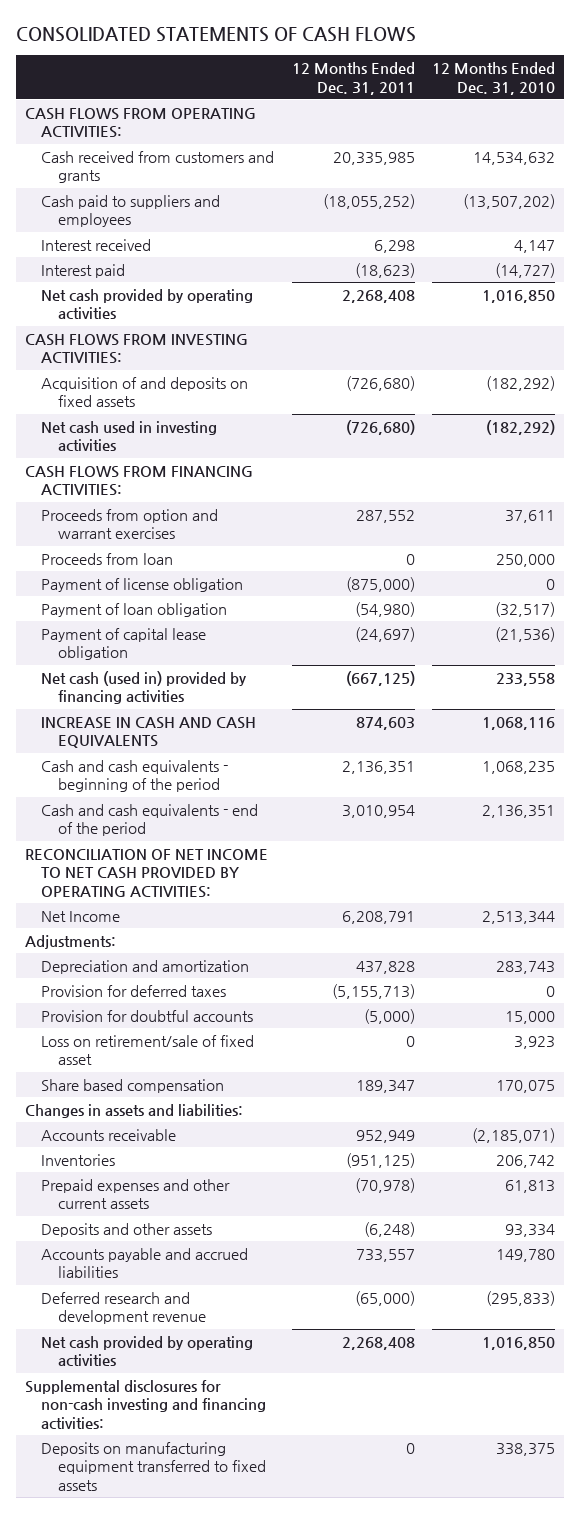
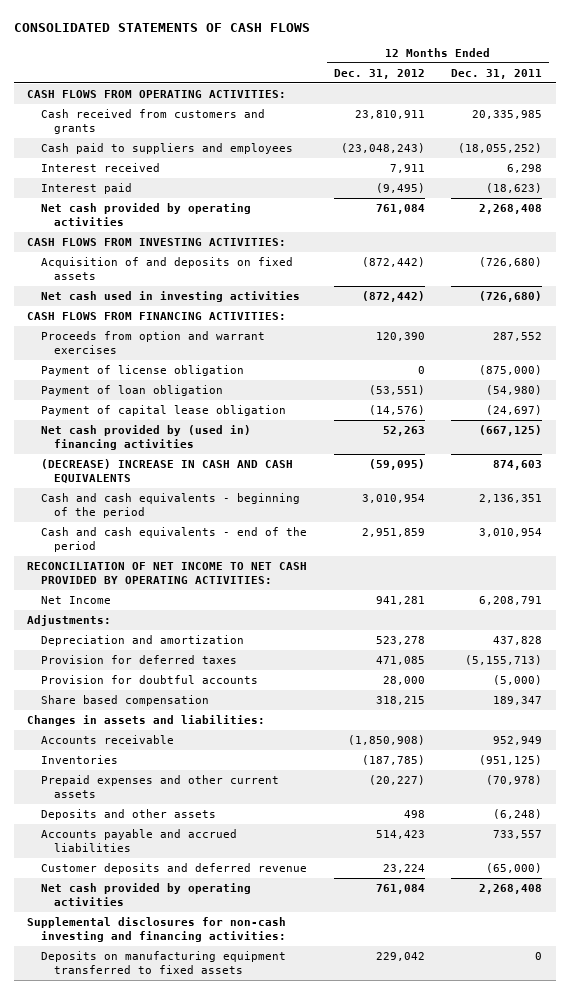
- | 12 Months Ended Dec. 31, 2011 | 12 Months Ended Dec. 31, 2010
+ | 12 Months Ended Dec. 31, 2012 | 12 Months Ended Dec. 31, 2011
- Proceeds from loan | 0 | 250,000
- Net cash (used in) provided by financing activities | (667,125) | 233,558
- INCREASE IN CASH AND CASH EQUIVALENTS | 874,603 | 1,068,116
+ Net cash provided by (used in) financing activities | 52,263 | (667,125)
+ (DECREASE) INCREASE IN CASH AND CASH EQUIVALENTS | (59,095) | 874,603
- Loss on retirement/sale of fixed asset | 0 | 3,923
- Deferred research and development revenue | (65,000) | (295,833)
+ Customer deposits and deferred revenue | 23,224 | (65,000)

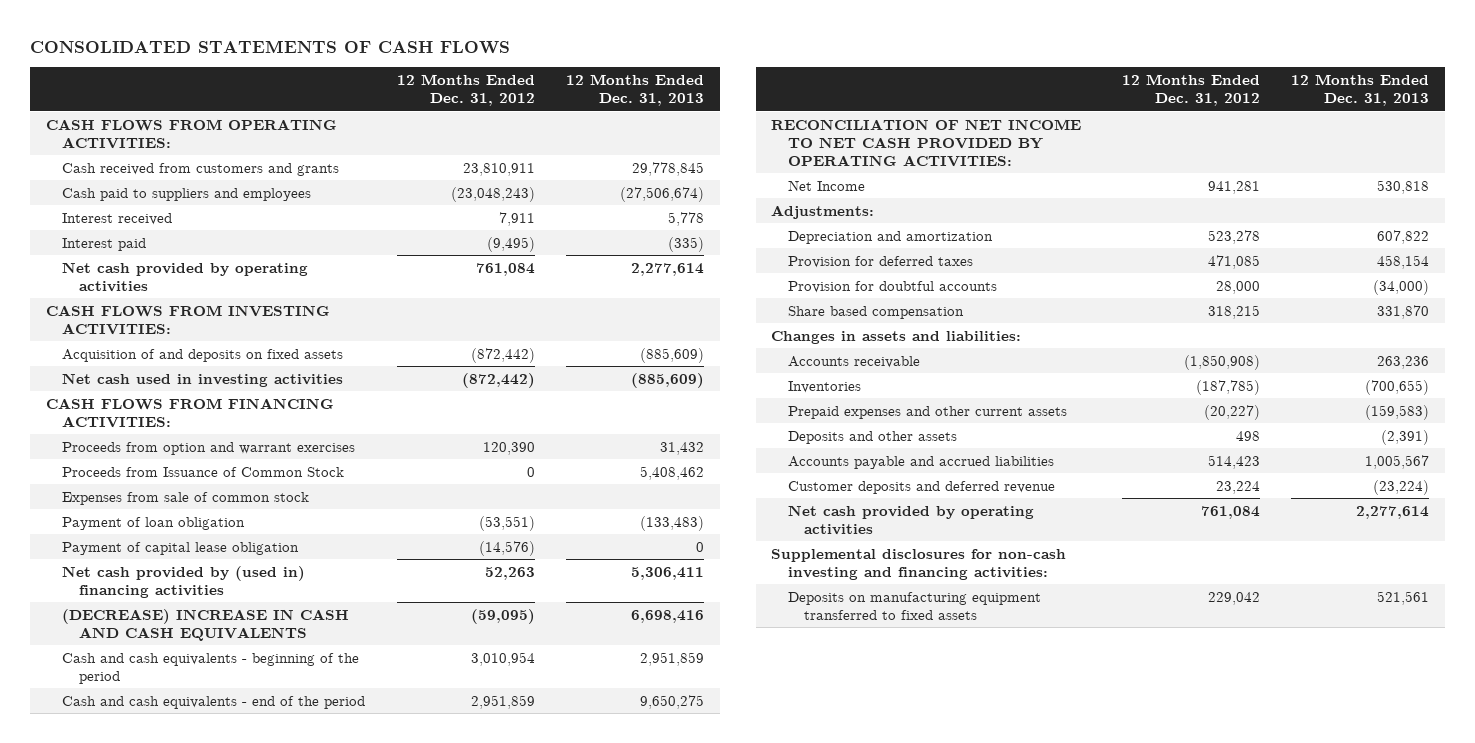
- | 12 Months Ended Dec. 31, 2012 | 12 Months Ended Dec. 31, 2011
+ | 12 Months Ended Dec. 31, 2012 | 12 Months Ended Dec. 31, 2013
- Payment of license obligation | 0 | (875,000)
+ Proceeds from Issuance of Common Stock | 0 | 5,408,462
+ Expenses from sale of common stock

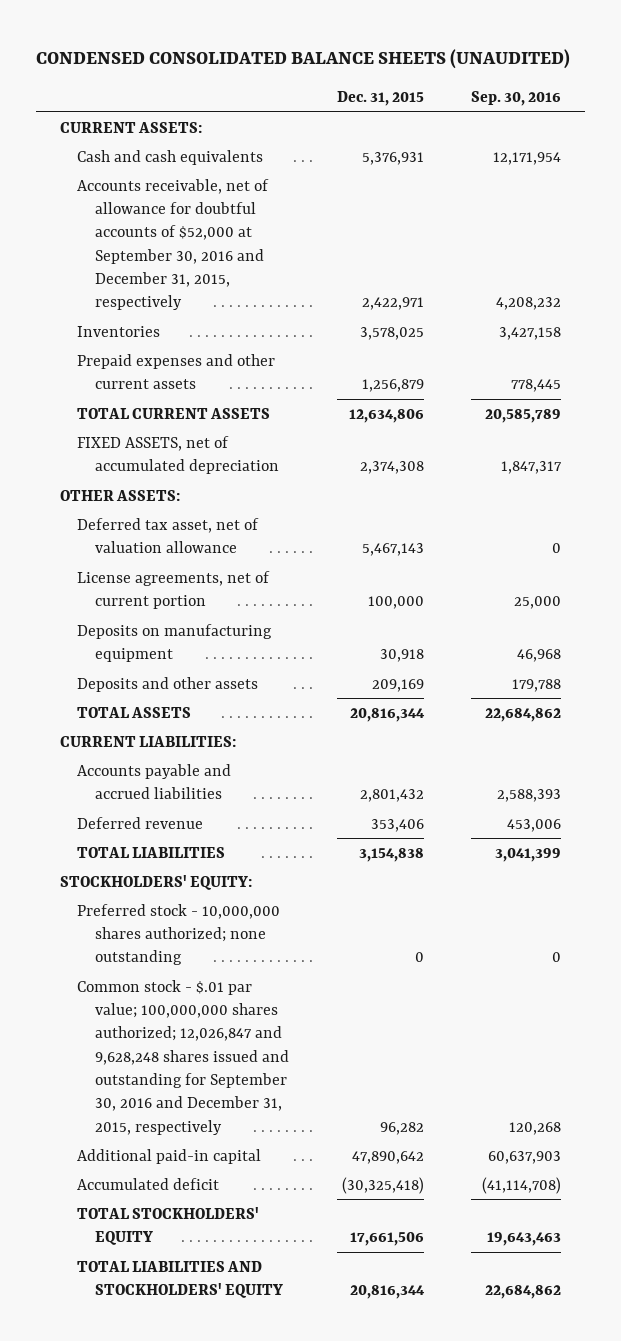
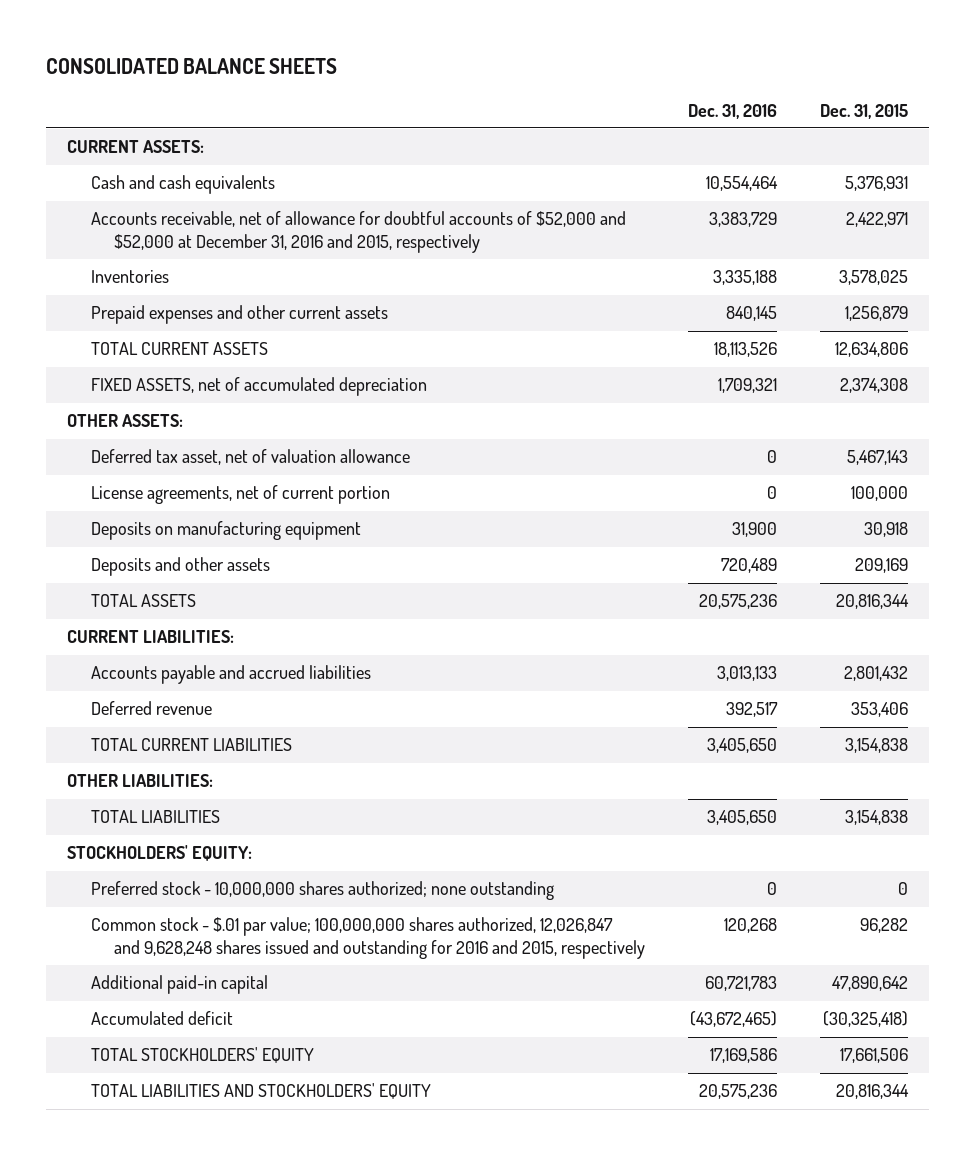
- CONDENSED CONSOLIDATED BALANCE SHEETS (UNAUDITED)
+ CONSOLIDATED BALANCE SHEETS
- | Dec. 31, 2015 | Sep. 30, 2016
+ | Dec. 31, 2016 | Dec. 31, 2015
- Accounts receivable, net of allowance for doubtful accounts of $52,000 at September 30, 2016 and December 31, 2015, respectively | 2,422,971 | 4,208,232
+ Accounts receivable, net of allowance for doubtful accounts of $52,000 and $52,000 at December 31, 2016 and 2015, respectively | 3,383,729 | 2,422,971
+ TOTAL CURRENT LIABILITIES | 3,405,650 | 3,154,838
+ OTHER LIABILITIES:
- Common stock - $.01 par value; 100,000,000 shares authorized; 12,026,847 and 9,628,248 shares issued and outstanding for September 30, 2016 and December 31, 2015, respectively | 96,282 | 120,268
+ Common stock - $.01 par value; 100,000,000 shares authorized, 12,026,847 and 9,628,248 shares issued and outstanding for 2016 and 2015, respectively | 120,268 | 96,282

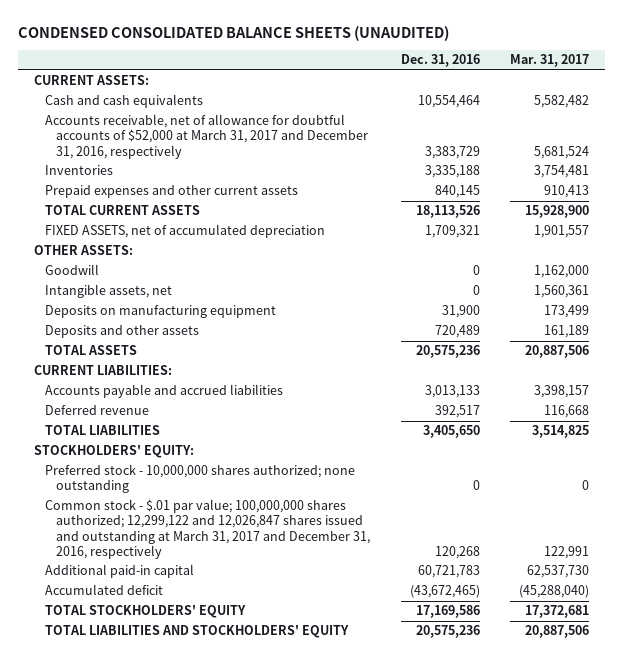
- CONSOLIDATED BALANCE SHEETS
+ CONDENSED CONSOLIDATED BALANCE SHEETS (UNAUDITED)
- | Dec. 31, 2016 | Dec. 31, 2015
+ | Dec. 31, 2016 | Mar. 31, 2017
- Accounts receivable, net of allowance for doubtful accounts of $52,000 and $52,000 at December 31, 2016 and 2015, respectively | 3,383,729 | 2,422,971
+ Accounts receivable, net of allowance for doubtful accounts of $52,000 at March 31, 2017 and December 31, 2016, respectively | 3,383,729 | 5,681,524
- Deferred tax asset, net of valuation allowance | 0 | 5,467,143
- License agreements, net of current portion | 0 | 100,000
+ Goodwill | 0 | 1,162,000
+ Intangible assets, net | 0 | 1,560,361
- TOTAL CURRENT LIABILITIES | 3,405,650 | 3,154,838
- OTHER LIABILITIES:
- Common stock - $.01 par value; 100,000,000 shares authorized, 12,026,847 and 9,628,248 shares issued and outstanding for 2016 and 2015, respectively | 120,268 | 96,282
+ Common stock - $.01 par value; 100,000,000 shares authorized; 12,299,122 and 12,026,847 shares issued and outstanding at March 31, 2017 and December 31, 2016, respectively | 120,268 | 122,991

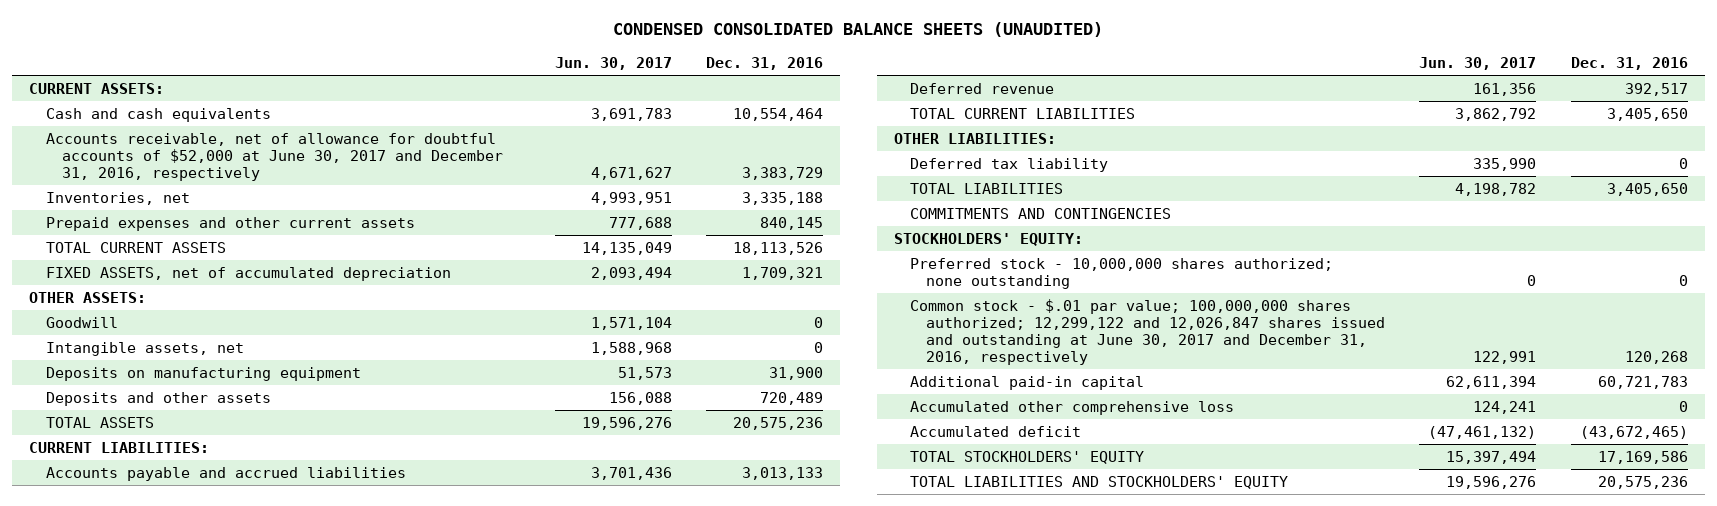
- | Dec. 31, 2016 | Mar. 31, 2017
+ | Jun. 30, 2017 | Dec. 31, 2016
- Accounts receivable, net of allowance for doubtful accounts of $52,000 at March 31, 2017 and December 31, 2016, respectively | 3,383,729 | 5,681,524
- Inventories | 3,335,188 | 3,754,481
+ Accounts receivable, net of allowance for doubtful accounts of $52,000 at June 30, 2017 and December 31, 2016, respectively | 4,671,627 | 3,383,729
+ Inventories, net | 4,993,951 | 3,335,188
+ TOTAL CURRENT LIABILITIES | 3,862,792 | 3,405,650
+ OTHER LIABILITIES:
+ Deferred tax liability | 335,990 | 0
+ COMMITMENTS AND CONTINGENCIES
- Common stock - $.01 par value; 100,000,000 shares authorized; 12,299,122 and 12,026,847 shares issued and outstanding at March 31, 2017 and December 31, 2016, respectively | 120,268 | 122,991
+ Common stock - $.01 par value; 100,000,000 shares authorized; 12,299,122 and 12,026,847 shares issued and outstanding at June 30, 2017 and December 31, 2016, respectively | 122,991 | 120,268
+ Accumulated other comprehensive loss | 124,241 | 0

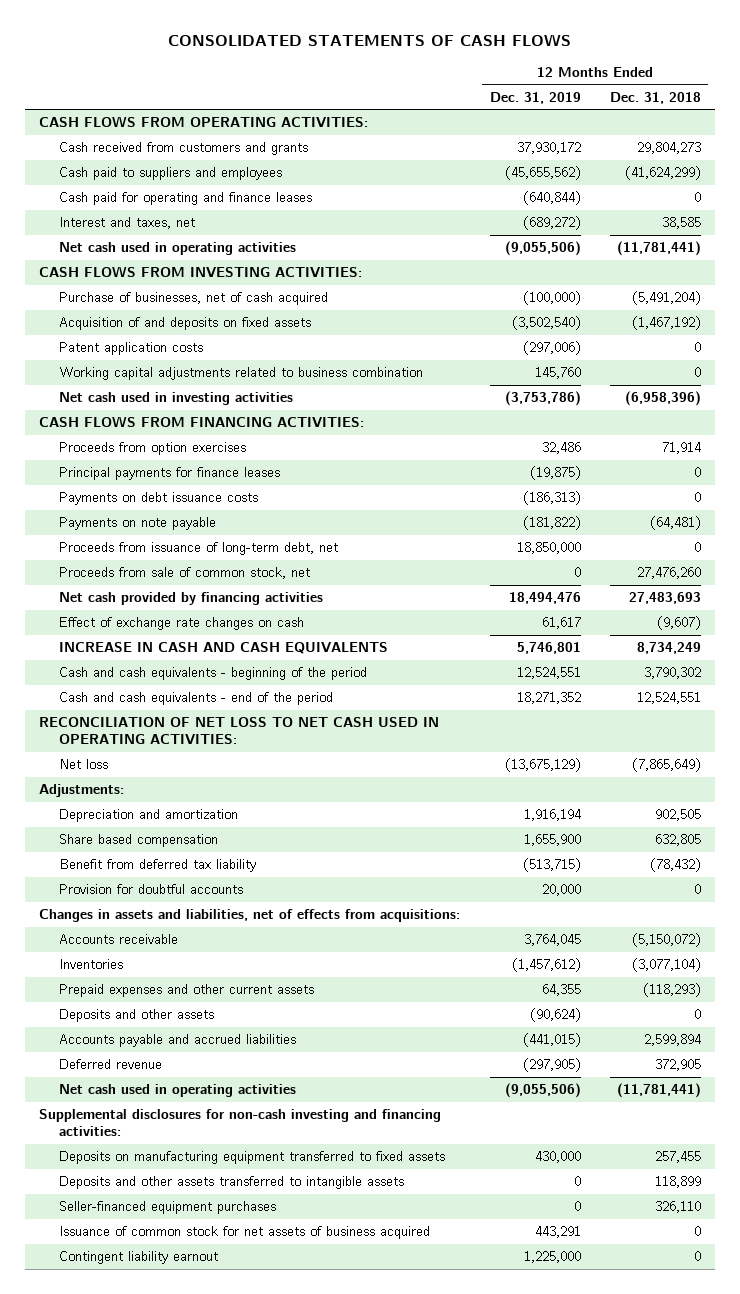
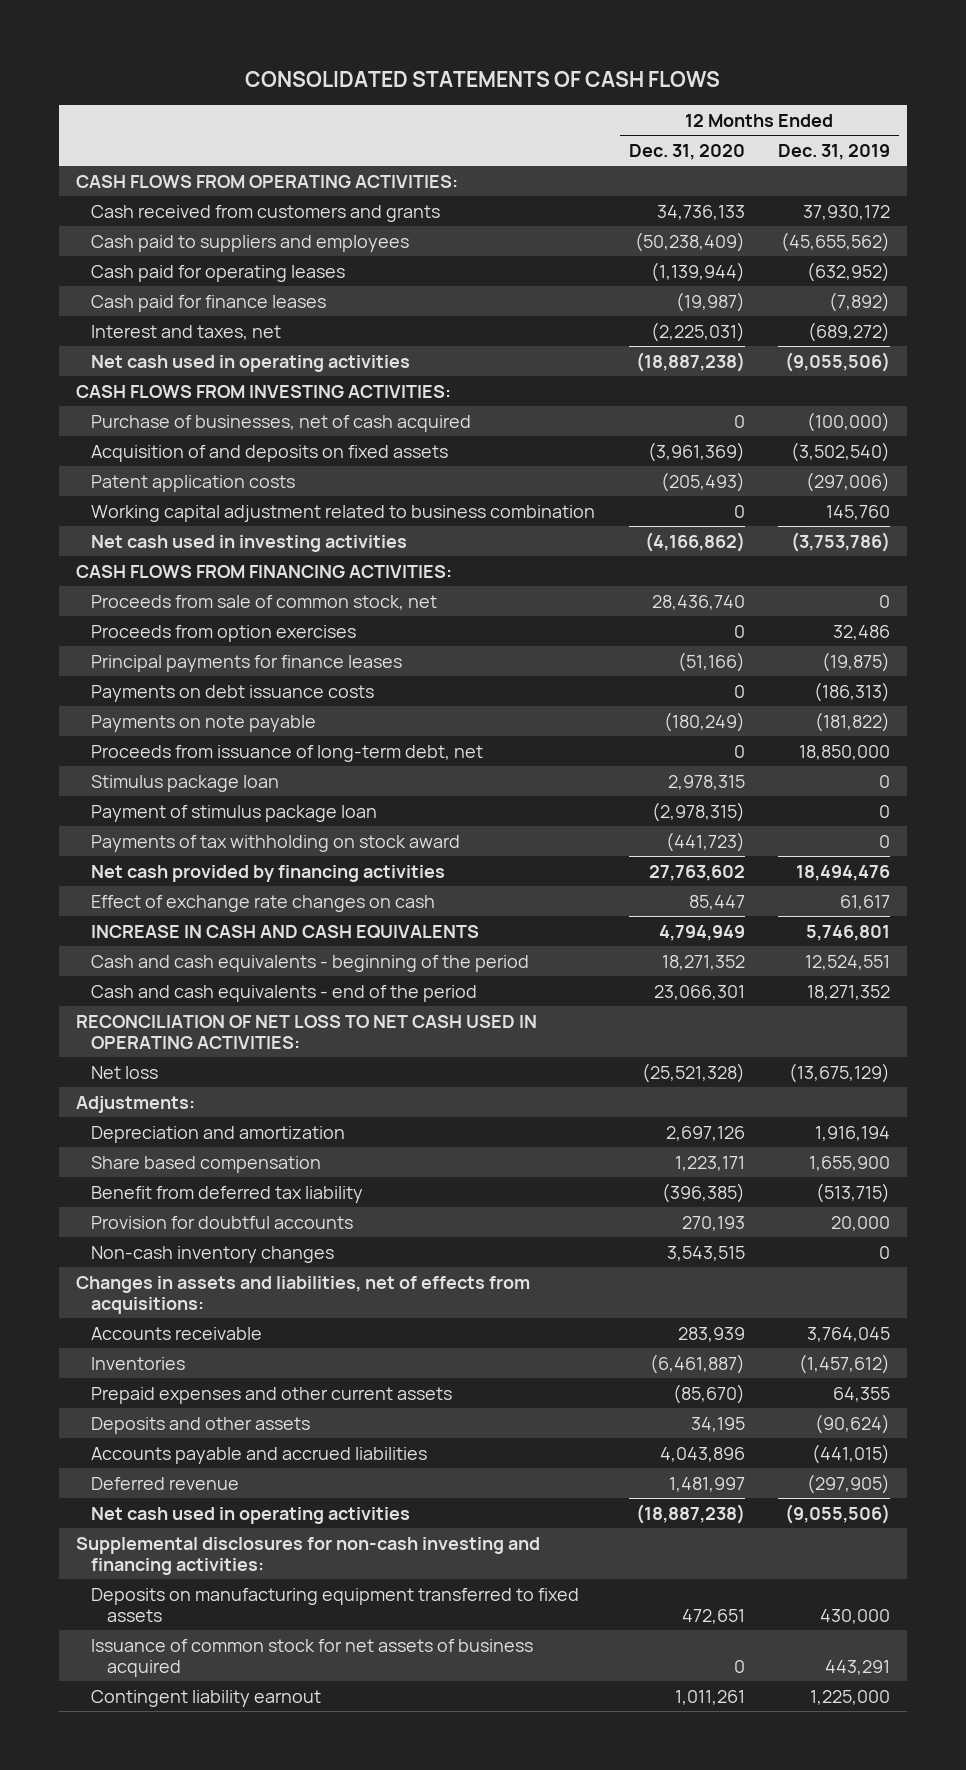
- | 12 Months Ended Dec. 31, 2019 | 12 Months Ended Dec. 31, 2018
+ | 12 Months Ended Dec. 31, 2020 | 12 Months Ended Dec. 31, 2019
- Cash paid for operating and finance leases | (640,844) | 0
+ Cash paid for operating leases | (1,139,944) | (632,952)
+ Cash paid for finance leases | (19,987) | (7,892)
- Working capital adjustments related to business combination | 145,760 | 0
+ Working capital adjustment related to business combination | 0 | 145,760
moved up: Proceeds from sale of common stock, net | 28,436,740 | 0
+ Stimulus package loan | 2,978,315 | 0
+ Payment of stimulus package loan | (2,978,315) | 0
+ Payments of tax withholding on stock award | (441,723) | 0
+ Non-cash inventory changes | 3,543,515 | 0
- Deposits and other assets transferred to intangible assets | 0 | 118,899
- Seller-financed equipment purchases | 0 | 326,110

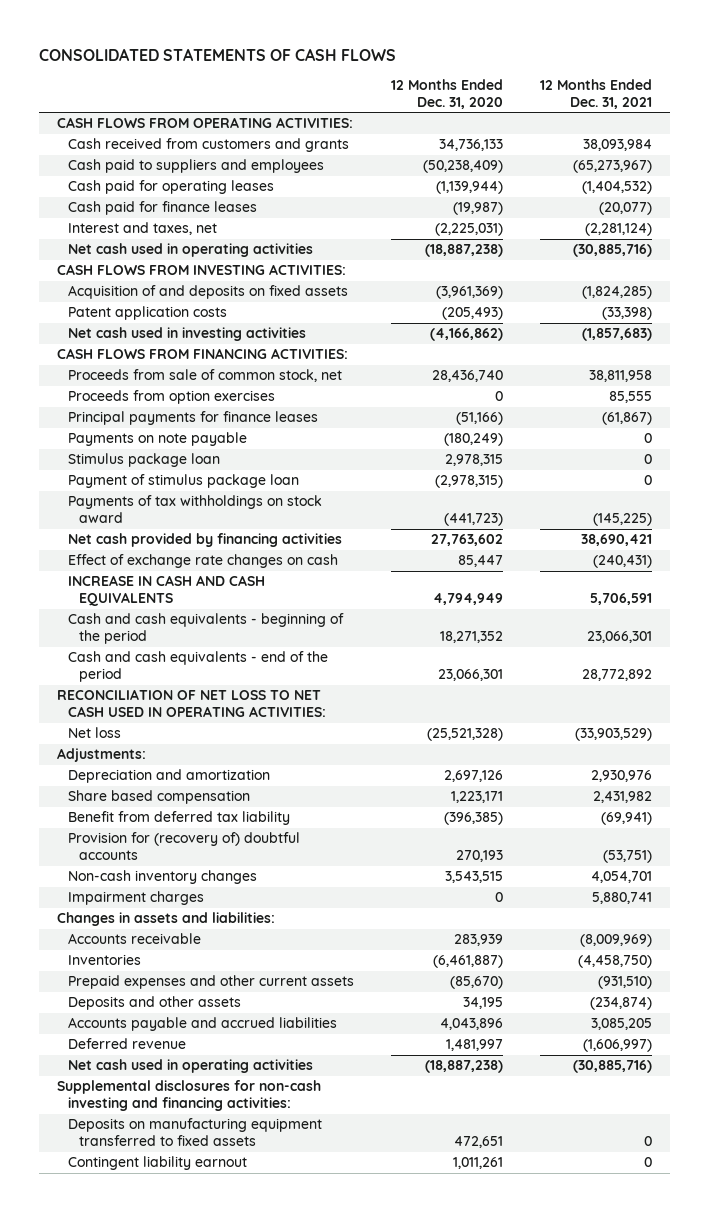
- | 12 Months Ended Dec. 31, 2020 | 12 Months Ended Dec. 31, 2019
+ | 12 Months Ended Dec. 31, 2020 | 12 Months Ended Dec. 31, 2021
- Purchase of businesses, net of cash acquired | 0 | (100,000)
- Working capital adjustment related to business combination | 0 | 145,760
- Payments on debt issuance costs | 0 | (186,313)
- Proceeds from issuance of long-term debt, net | 0 | 18,850,000
- Payments of tax withholding on stock award | (441,723) | 0
+ Payments of tax withholdings on stock award | (441,723) | (145,225)
- Provision for doubtful accounts | 270,193 | 20,000
+ Provision for (recovery of) doubtful accounts | 270,193 | (53,751)
- Changes in assets and liabilities, net of effects from acquisitions:
+ Impairment charges | 0 | 5,880,741
+ Changes in assets and liabilities:
- Issuance of common stock for net assets of business acquired | 0 | 443,291

